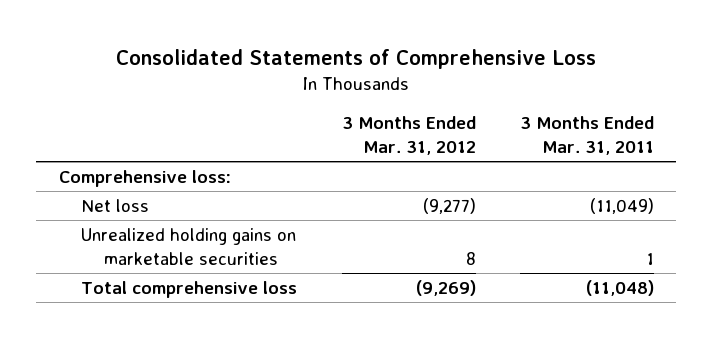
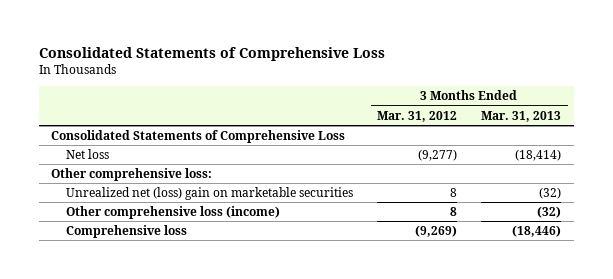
- | 3 Months Ended Mar. 31, 2012 | 3 Months Ended Mar. 31, 2011
+ | 3 Months Ended Mar. 31, 2012 | 3 Months Ended Mar. 31, 2013
- Comprehensive loss:
+ Consolidated Statements of Comprehensive Loss
- Unrealized holding gains on marketable securities | 8 | 1
- Total comprehensive loss | (9,269) | (11,048)
+ Other comprehensive loss:
+ Unrealized net (loss) gain on marketable securities | 8 | (32)
+ Other comprehensive loss (income) | 8 | (32)
+ Comprehensive loss | (9,269) | (18,446)

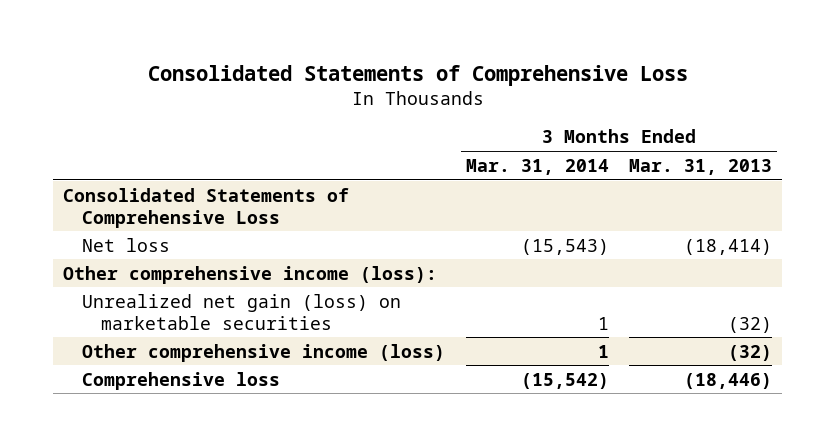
- | 3 Months Ended Mar. 31, 2012 | 3 Months Ended Mar. 31, 2013
+ | 3 Months Ended Mar. 31, 2014 | 3 Months Ended Mar. 31, 2013
- Other comprehensive loss:
- Unrealized net (loss) gain on marketable securities | 8 | (32)
- Other comprehensive loss (income) | 8 | (32)
+ Other comprehensive income (loss):
+ Unrealized net gain (loss) on marketable securities | 1 | (32)
+ Other comprehensive income (loss) | 1 | (32)

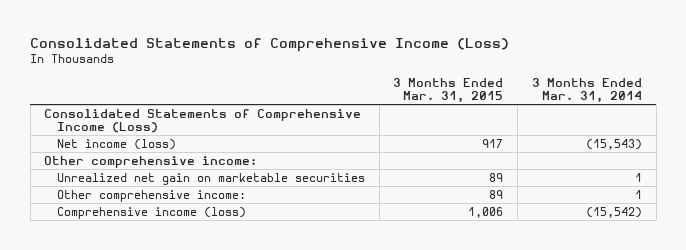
- Consolidated Statements of Comprehensive Loss
+ Consolidated Statements of Comprehensive Income (Loss)
- | 3 Months Ended Mar. 31, 2014 | 3 Months Ended Mar. 31, 2013
+ | 3 Months Ended Mar. 31, 2015 | 3 Months Ended Mar. 31, 2014
- Consolidated Statements of Comprehensive Loss
- Net loss | (15,543) | (18,414)
- Other comprehensive income (loss):
- Unrealized net gain (loss) on marketable securities | 1 | (32)
- Other comprehensive income (loss) | 1 | (32)
- Comprehensive loss | (15,542) | (18,446)
+ Consolidated Statements of Comprehensive Income (Loss)
+ Net income (loss) | 917 | (15,543)
+ Other comprehensive income:
+ Unrealized net gain on marketable securities | 89 | 1
+ Other comprehensive income: | 89 | 1
+ Comprehensive income (loss) | 1,006 | (15,542)

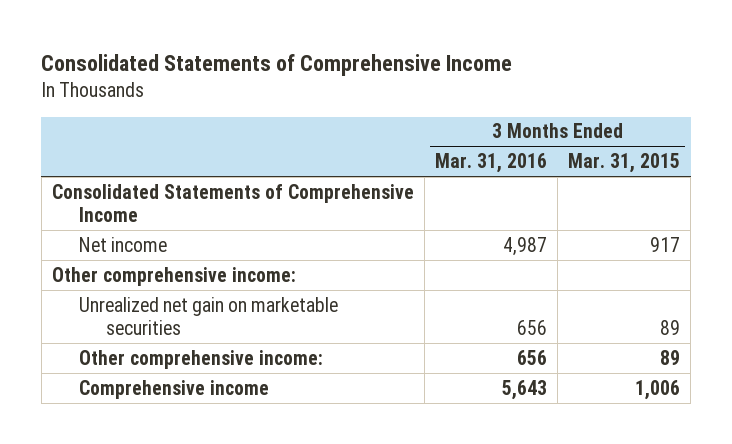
- Consolidated Statements of Comprehensive Income (Loss)
+ Consolidated Statements of Comprehensive Income
- | 3 Months Ended Mar. 31, 2015 | 3 Months Ended Mar. 31, 2014
+ | 3 Months Ended Mar. 31, 2016 | 3 Months Ended Mar. 31, 2015
- Consolidated Statements of Comprehensive Income (Loss)
- Net income (loss) | 917 | (15,543)
+ Consolidated Statements of Comprehensive Income
+ Net income | 4,987 | 917
- Comprehensive income (loss) | 1,006 | (15,542)
+ Comprehensive income | 5,643 | 1,006

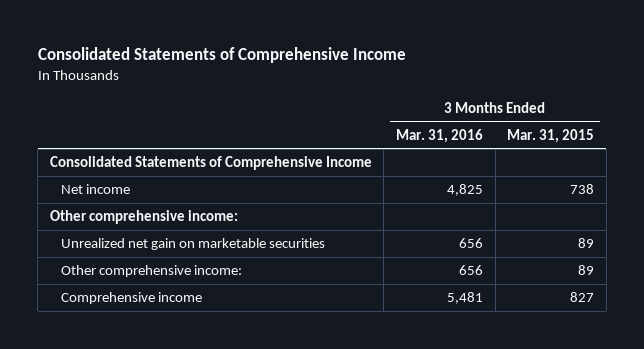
- Net income | 4,987 | 917
+ Net income | 4,825 | 738
- Comprehensive income | 5,643 | 1,006
+ Comprehensive income | 5,481 | 827

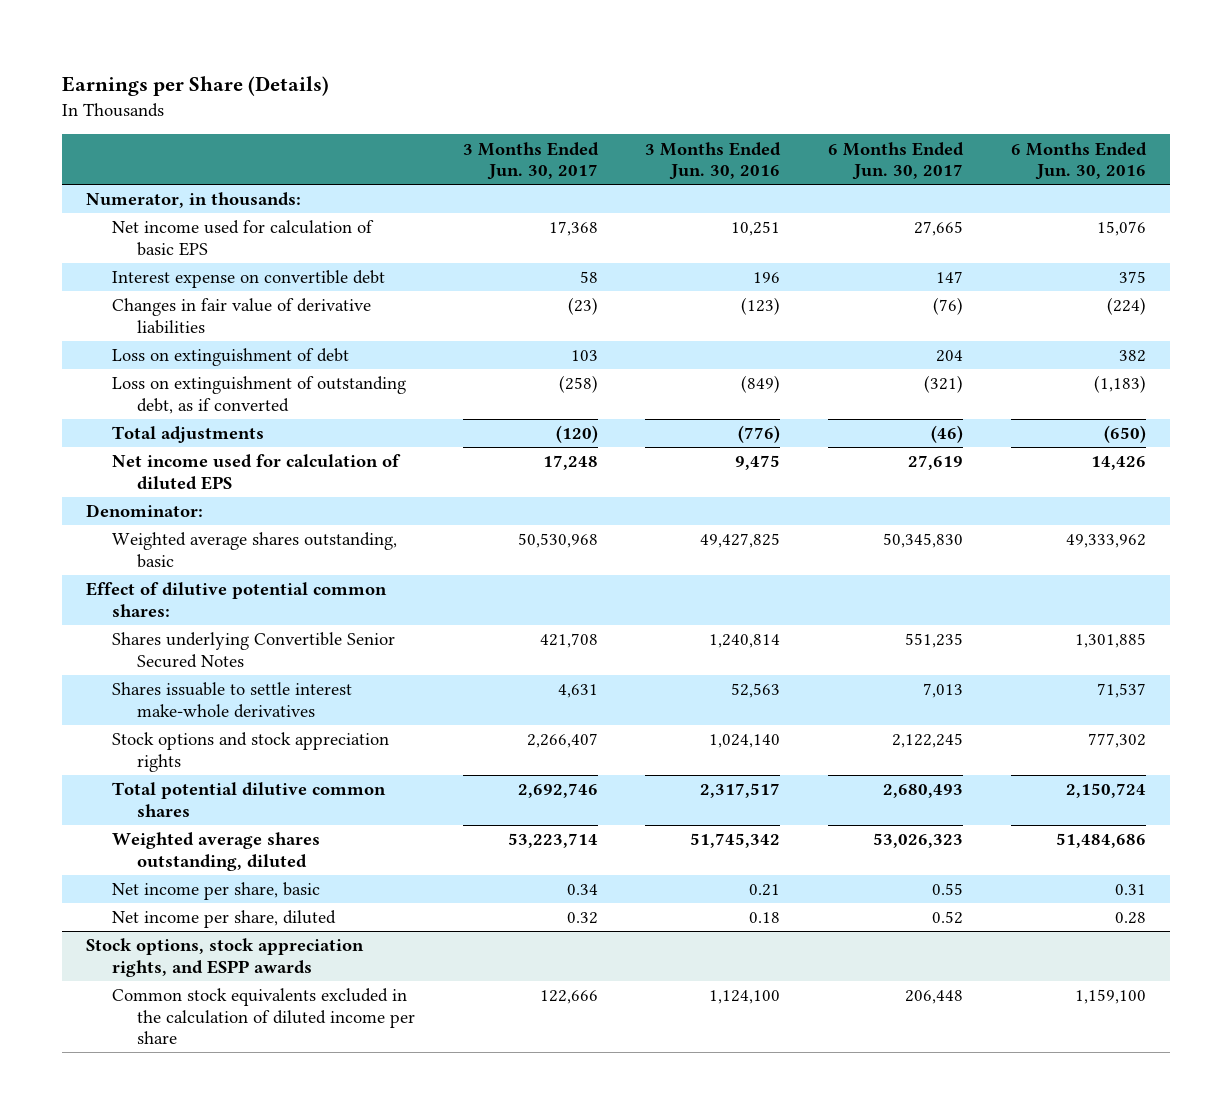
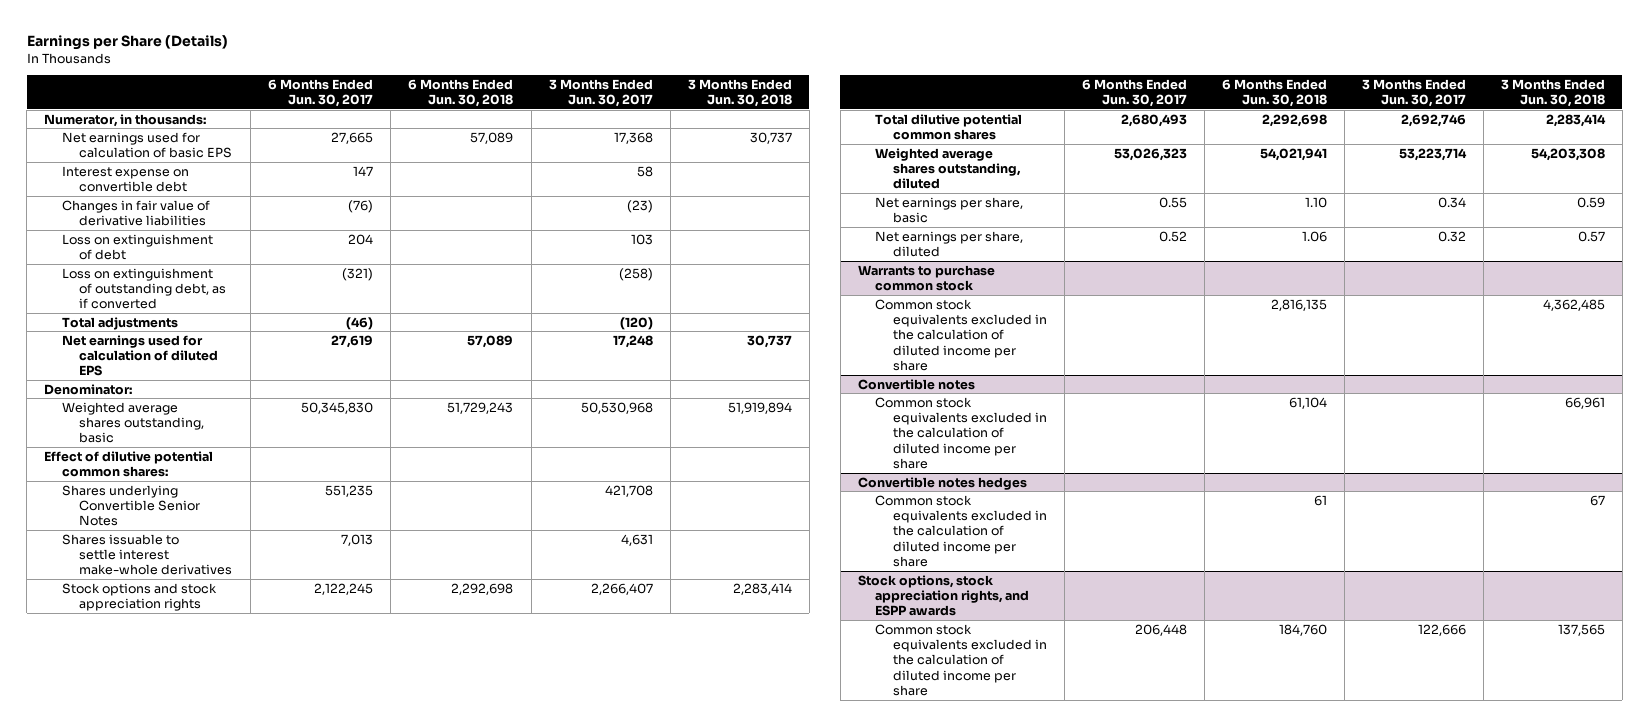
- | 3 Months Ended Jun. 30, 2017 | 3 Months Ended Jun. 30, 2016 | 6 Months Ended Jun. 30, 2017 | 6 Months Ended Jun. 30, 2016
+ | 6 Months Ended Jun. 30, 2017 | 6 Months Ended Jun. 30, 2018 | 3 Months Ended Jun. 30, 2017 | 3 Months Ended Jun. 30, 2018
- Net income used for calculation of basic EPS | 17,368 | 10,251 | 27,665 | 15,076
+ Net earnings used for calculation of basic EPS | 27,665 | 57,089 | 17,368 | 30,737
- Net income used for calculation of diluted EPS | 17,248 | 9,475 | 27,619 | 14,426
+ Net earnings used for calculation of diluted EPS | 27,619 | 57,089 | 17,248 | 30,737
- Shares underlying Convertible Senior Secured Notes | 421,708 | 1,240,814 | 551,235 | 1,301,885
+ Shares underlying Convertible Senior Notes | 551,235 | | 421,708 |
- Total potential dilutive common shares | 2,692,746 | 2,317,517 | 2,680,493 | 2,150,724
+ Total dilutive potential common shares | 2,680,493 | 2,292,698 | 2,692,746 | 2,283,414
- Net income per share, basic | 0.34 | 0.21 | 0.55 | 0.31
- Net income per share, diluted | 0.32 | 0.18 | 0.52 | 0.28
+ Net earnings per share, basic | 0.55 | 1.10 | 0.34 | 0.59
+ Net earnings per share, diluted | 0.52 | 1.06 | 0.32 | 0.57
+ Warrants to purchase common stock
+ Common stock equivalents excluded in the calculation of diluted income per share | | 2,816,135 | | 4,362,485
+ Convertible notes
+ Common stock equivalents excluded in the calculation of diluted income per share | | 61,104 | | 66,961
+ Convertible notes hedges
+ Common stock equivalents excluded in the calculation of diluted income per share | | 61 | | 67

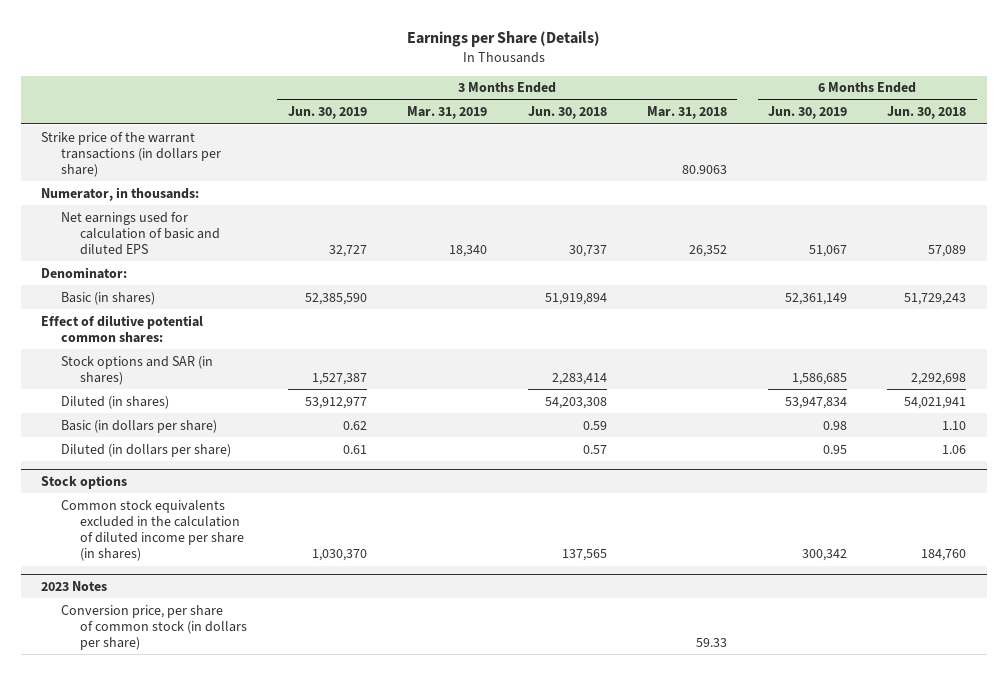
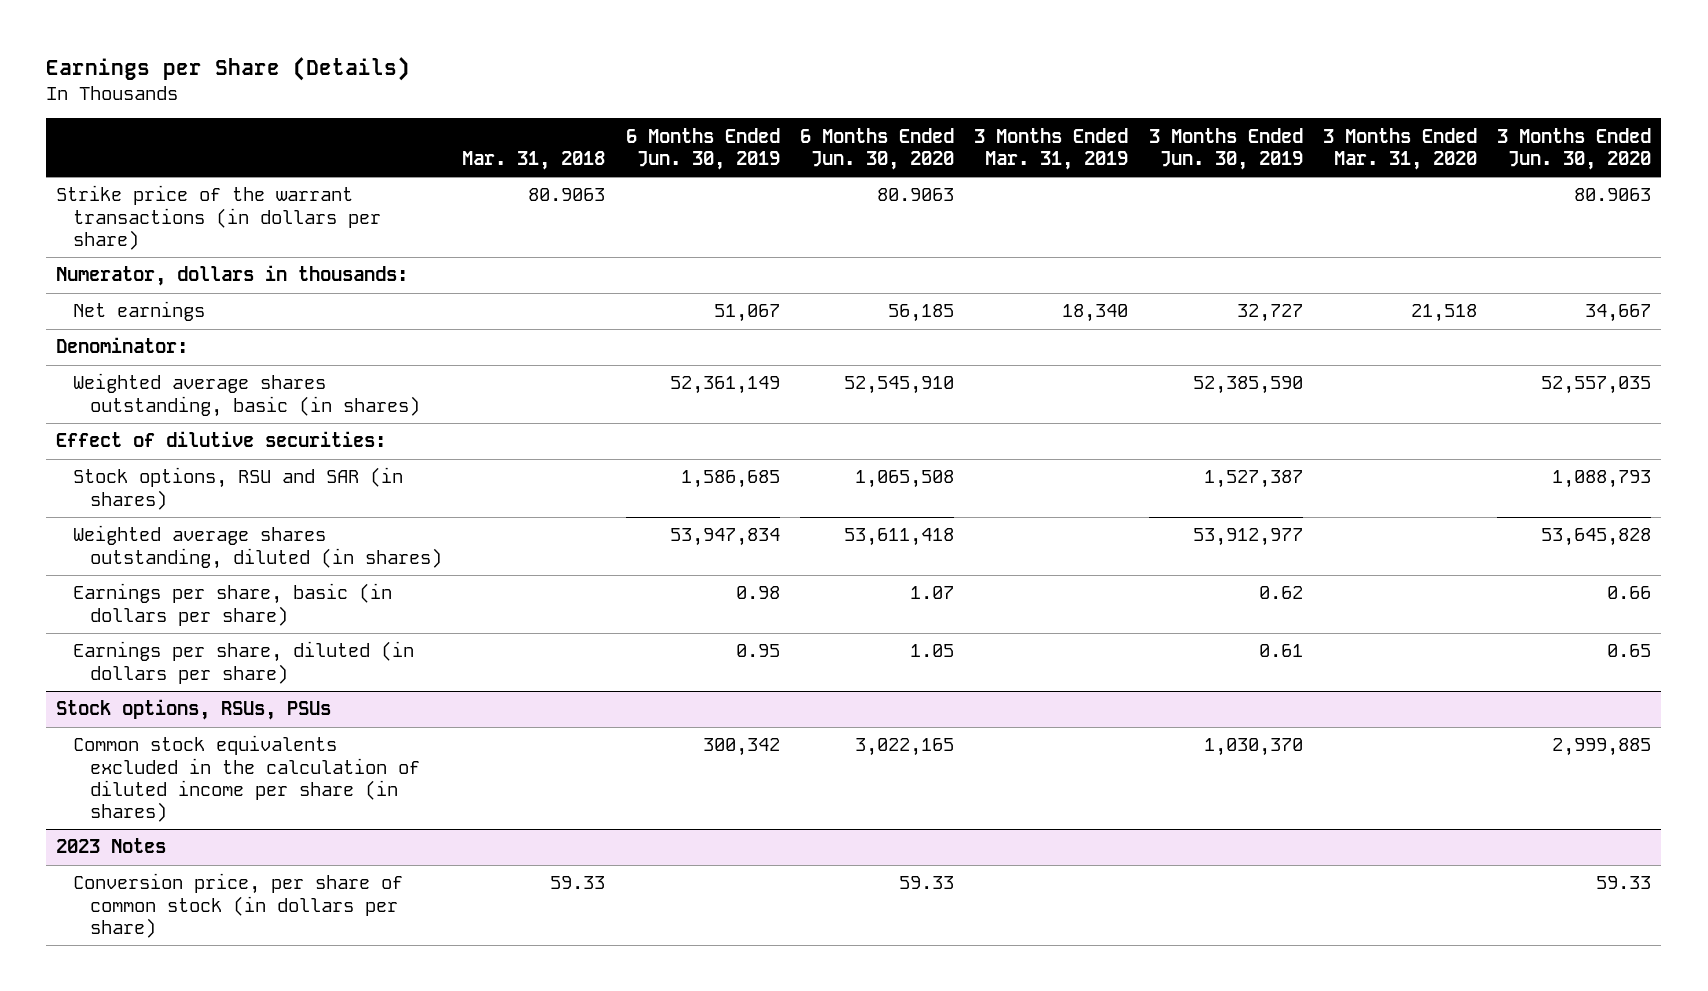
- | 3 Months Ended Jun. 30, 2019 | 3 Months Ended Mar. 31, 2019 | 3 Months Ended Jun. 30, 2018 | 3 Months Ended Mar. 31, 2018 | 6 Months Ended Jun. 30, 2019 | 6 Months Ended Jun. 30, 2018
+ | Mar. 31, 2018 | 6 Months Ended Jun. 30, 2019 | 6 Months Ended Jun. 30, 2020 | 3 Months Ended Mar. 31, 2019 | 3 Months Ended Jun. 30, 2019 | 3 Months Ended Mar. 31, 2020 | 3 Months Ended Jun. 30, 2020
- Numerator, in thousands:
- Net earnings used for calculation of basic and diluted EPS | 32,727 | 18,340 | 30,737 | 26,352 | 51,067 | 57,089
+ Numerator, dollars in thousands:
+ Net earnings | | 51,067 | 56,185 | 18,340 | 32,727 | 21,518 | 34,667
- Basic (in shares) | 52,385,590 | | 51,919,894 | | 52,361,149 | 51,729,243
- Effect of dilutive potential common shares:
- Stock options and SAR (in shares) | 1,527,387 | | 2,283,414 | | 1,586,685 | 2,292,698
- Diluted (in shares) | 53,912,977 | | 54,203,308 | | 53,947,834 | 54,021,941
- Basic (in dollars per share) | 0.62 | | 0.59 | | 0.98 | 1.10
- Diluted (in dollars per share) | 0.61 | | 0.57 | | 0.95 | 1.06
- Stock options
+ Weighted average shares outstanding, basic (in shares) | | 52,361,149 | 52,545,910 | | 52,385,590 | | 52,557,035
+ Effect of dilutive securities:
+ Stock options, RSU and SAR (in shares) | | 1,586,685 | 1,065,508 | | 1,527,387 | | 1,088,793
+ Weighted average shares outstanding, diluted (in shares) | | 53,947,834 | 53,611,418 | | 53,912,977 | | 53,645,828
+ Earnings per share, basic (in dollars per share) | | 0.98 | 1.07 | | 0.62 | | 0.66
+ Earnings per share, diluted (in dollars per share) | | 0.95 | 1.05 | | 0.61 | | 0.65
+ Stock options, RSUs, PSUs

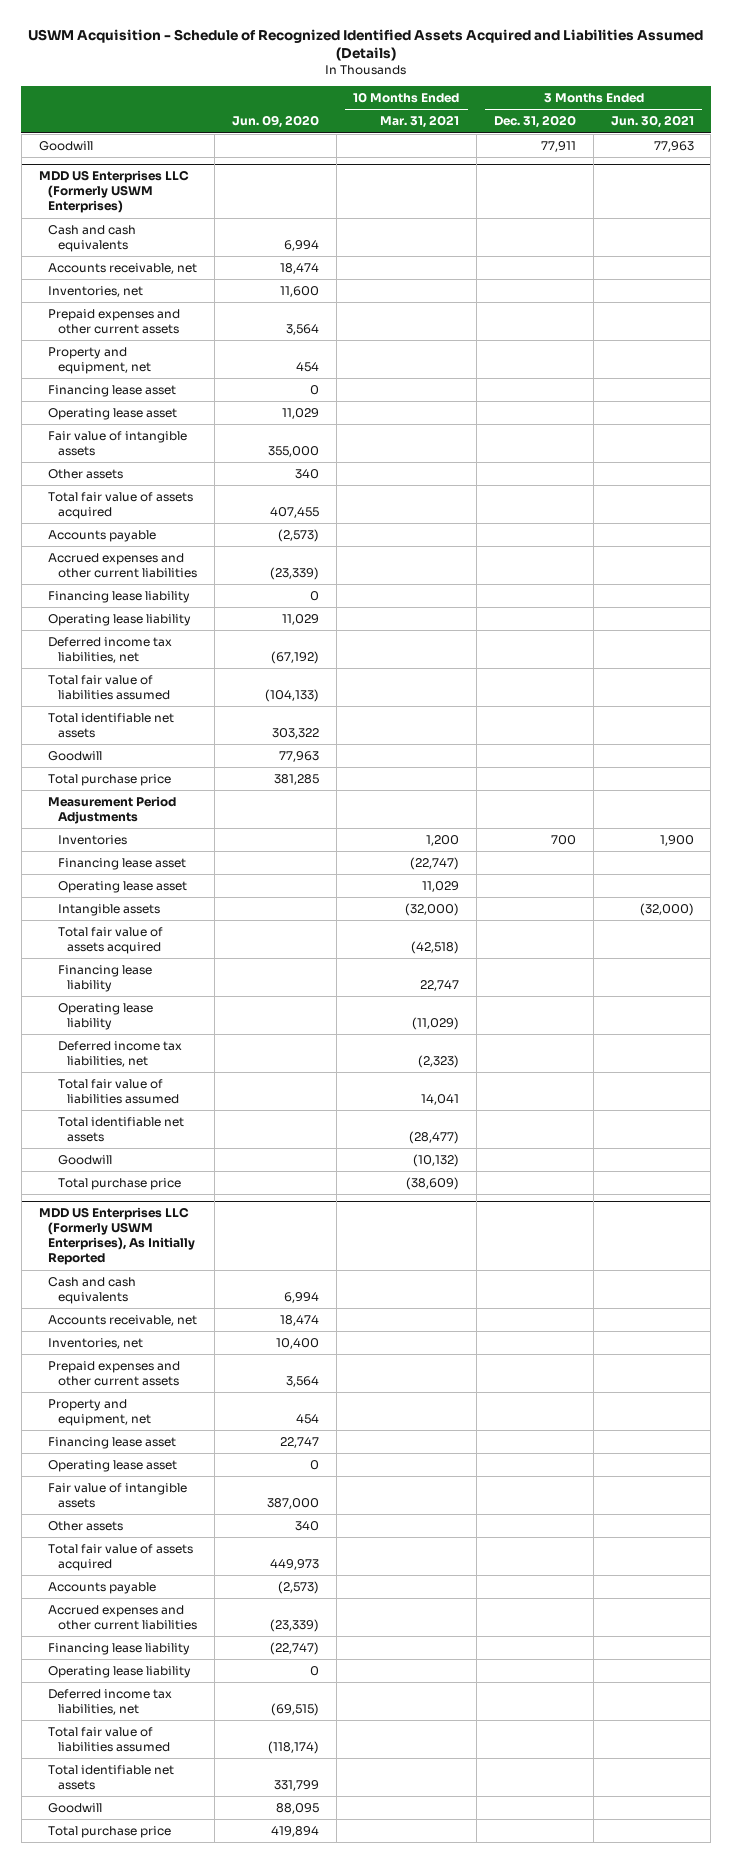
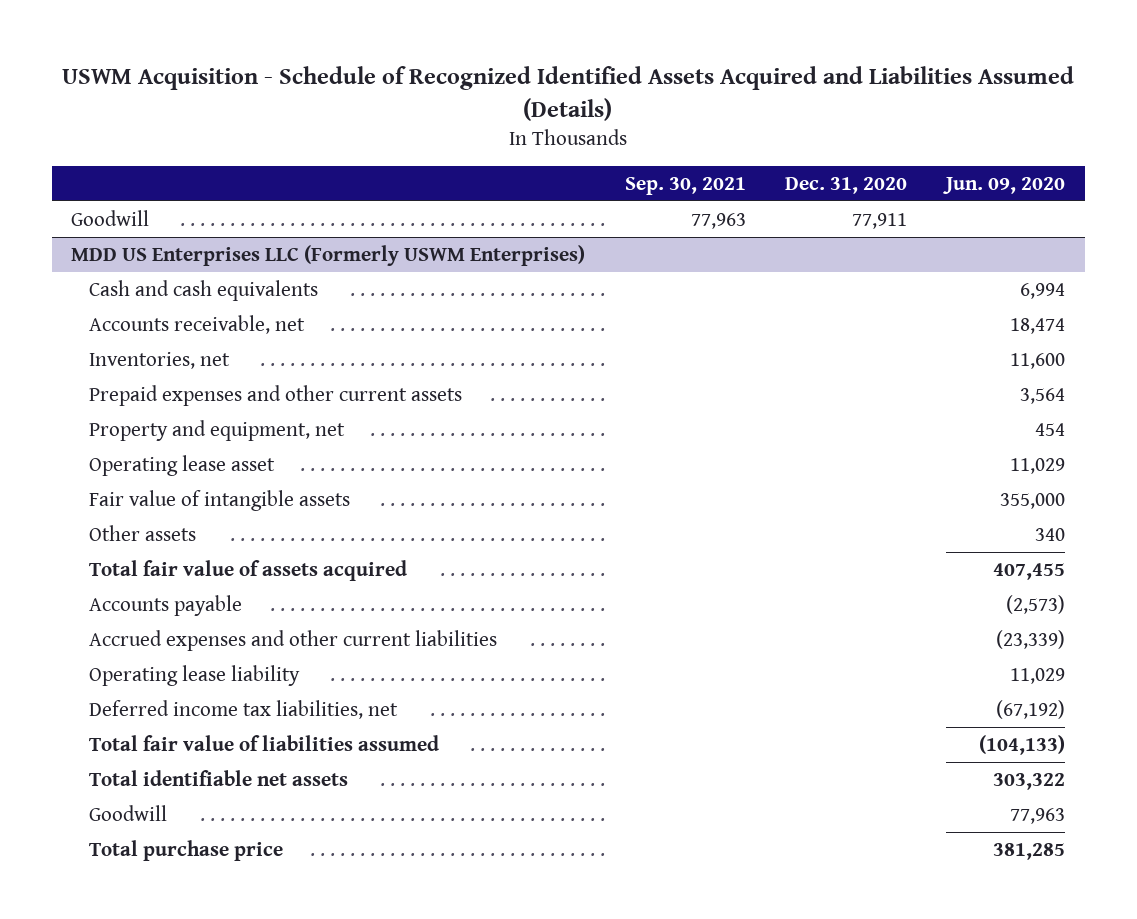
- | Jun. 09, 2020 | 10 Months Ended Mar. 31, 2021 | 3 Months Ended Dec. 31, 2020 | 3 Months Ended Jun. 30, 2021
+ | Sep. 30, 2021 | Dec. 31, 2020 | Jun. 09, 2020
@ MDD US Enterprises LLC (Formerly USWM Enterprises)
- Financing lease asset | 0 | | |
- Financing lease liability | 0 | | |
- Measurement Period Adjustments
- Inventories | | 1,200 | 700 | 1,900
- Financing lease asset | | (22,747) | |
- Operating lease asset | | 11,029 | |
- Intangible assets | | (32,000) | | (32,000)
- Total fair value of assets acquired | | (42,518) | |
- Financing lease liability | | 22,747 | |
- Operating lease liability | | (11,029) | |
- Deferred income tax liabilities, net | | (2,323) | |
- Total fair value of liabilities assumed | | 14,041 | |
- Total identifiable net assets | | (28,477) | |
- Goodwill | | (10,132) | |
- Total purchase price | | (38,609) | |
- MDD US Enterprises LLC (Formerly USWM Enterprises), As Initially Reported
- Cash and cash equivalents | 6,994 | | |
- Accounts receivable, net | 18,474 | | |
- Inventories, net | 10,400 | | |
- Prepaid expenses and other current assets | 3,564 | | |
- Property and equipment, net | 454 | | |
- Financing lease asset | 22,747 | | |
- Operating lease asset | 0 | | |
- Fair value of intangible assets | 387,000 | | |
- Other assets | 340 | | |
- Total fair value of assets acquired | 449,973 | | |
- Accounts payable | (2,573) | | |
- Accrued expenses and other current liabilities | (23,339) | | |
- Financing lease liability | (22,747) | | |
- Operating lease liability | 0 | | |
- Deferred income tax liabilities, net | (69,515) | | |
- Total fair value of liabilities assumed | (118,174) | | |
- Total identifiable net assets | 331,799 | | |
- Goodwill | 88,095 | | |
- Total purchase price | 419,894 | | |

